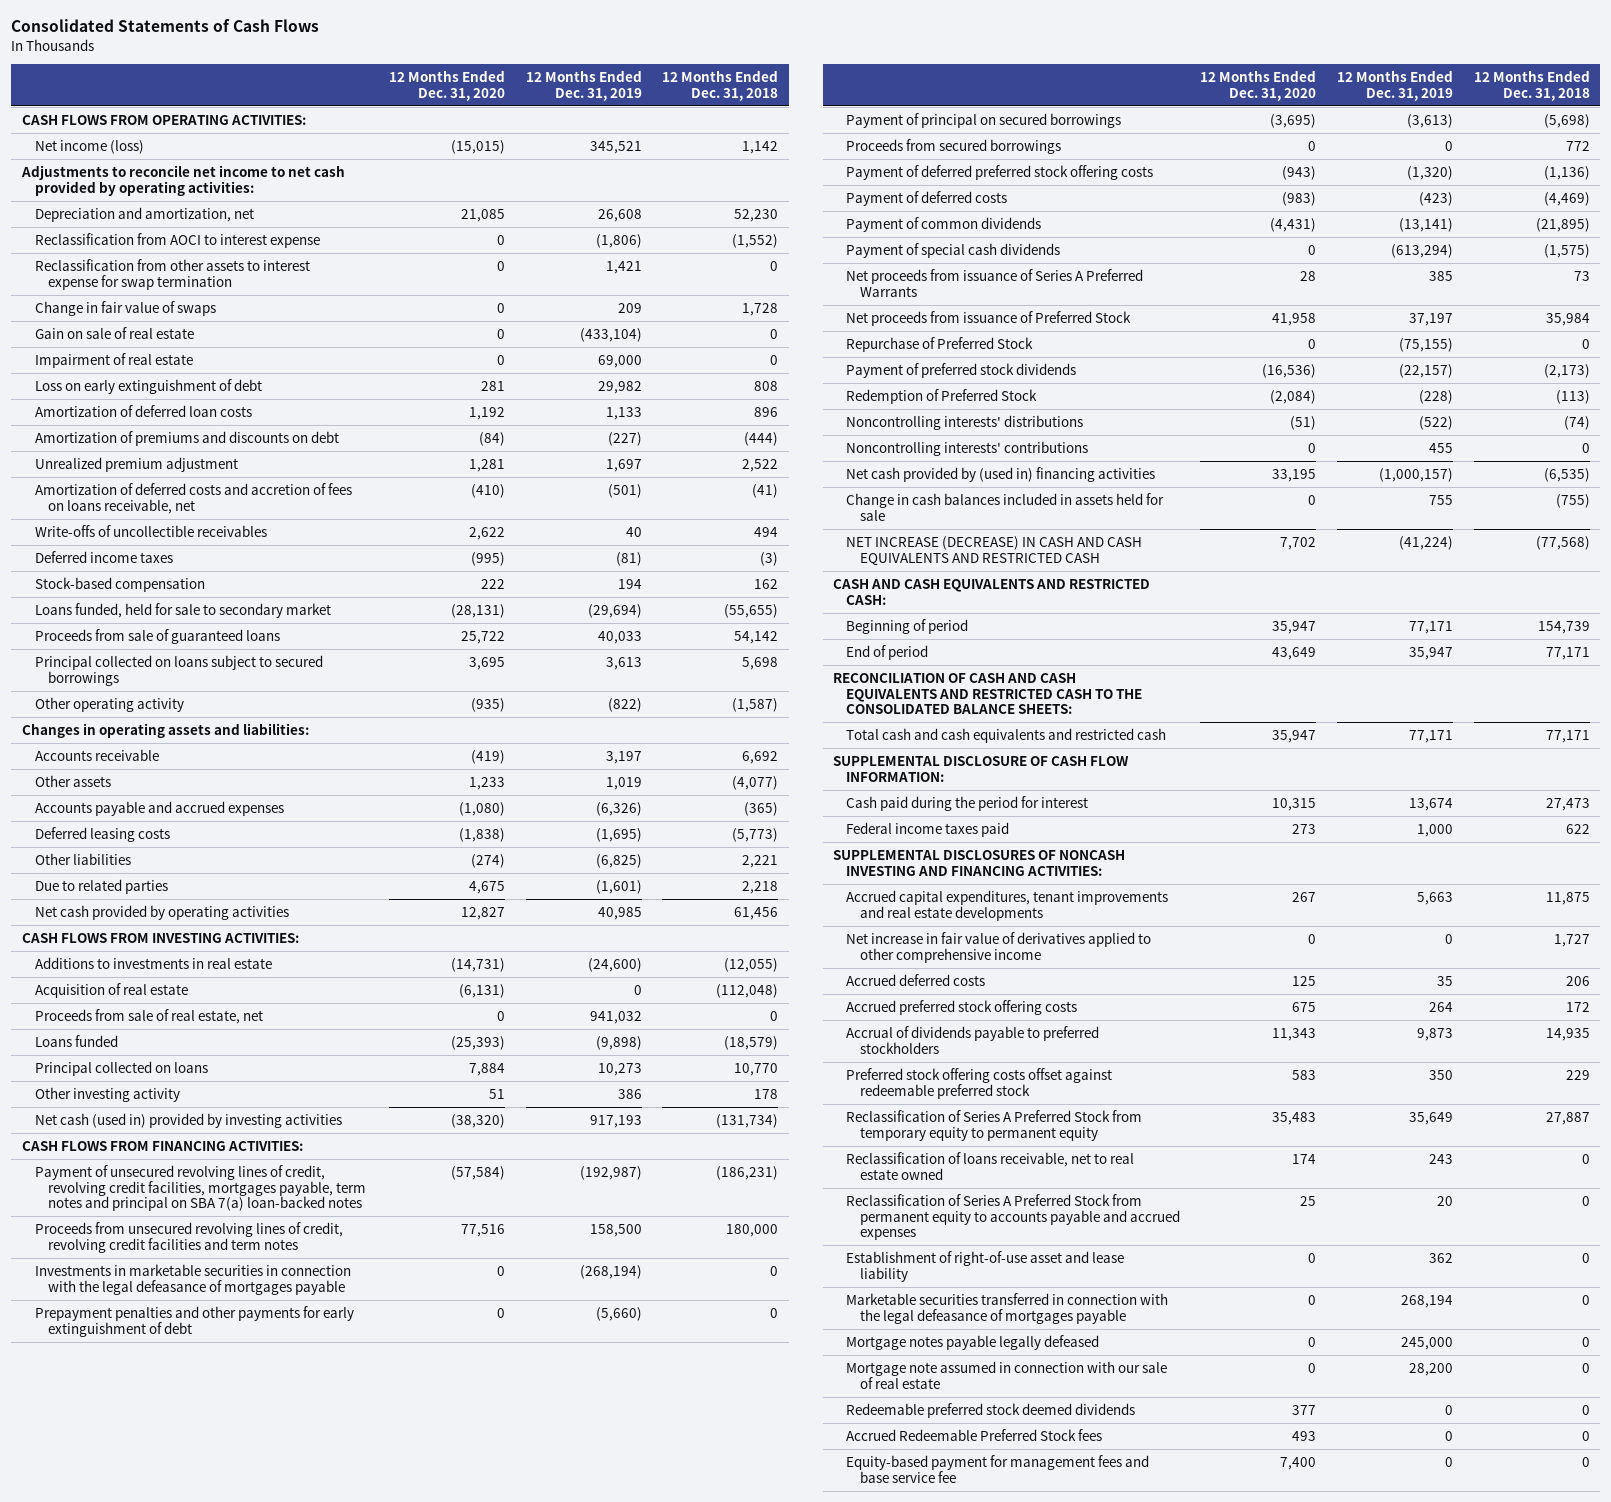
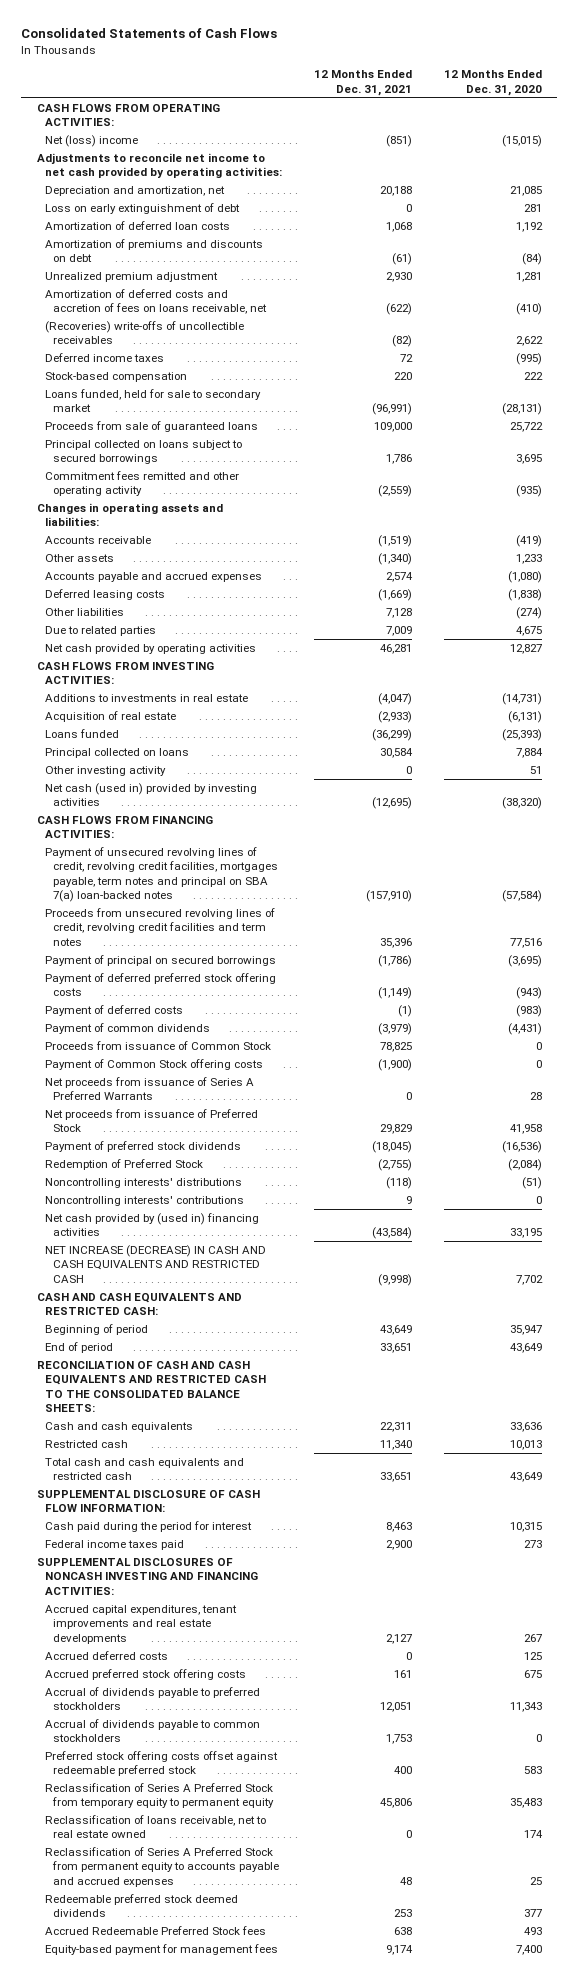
- | 12 Months Ended Dec. 31, 2020 | 12 Months Ended Dec. 31, 2019 | 12 Months Ended Dec. 31, 2018
+ | 12 Months Ended Dec. 31, 2021 | 12 Months Ended Dec. 31, 2020
- Net income (loss) | (15,015) | 345,521 | 1,142
+ Net (loss) income | (851) | (15,015)
- Reclassification from AOCI to interest expense | 0 | (1,806) | (1,552)
- Reclassification from other assets to interest expense for swap termination | 0 | 1,421 | 0
- Change in fair value of swaps | 0 | 209 | 1,728
- Gain on sale of real estate | 0 | (433,104) | 0
- Impairment of real estate | 0 | 69,000 | 0
- Write-offs of uncollectible receivables | 2,622 | 40 | 494
+ (Recoveries) write-offs of uncollectible receivables | (82) | 2,622
- Other operating activity | (935) | (822) | (1,587)
+ Commitment fees remitted and other operating activity | (2,559) | (935)
- Proceeds from sale of real estate, net | 0 | 941,032 | 0
- Investments in marketable securities in connection with the legal defeasance of mortgages payable | 0 | (268,194) | 0
- Prepayment penalties and other payments for early extinguishment of debt | 0 | (5,660) | 0
- Proceeds from secured borrowings | 0 | 0 | 772
- Payment of special cash dividends | 0 | (613,294) | (1,575)
+ Proceeds from issuance of Common Stock | 78,825 | 0
+ Payment of Common Stock offering costs | (1,900) | 0
- Repurchase of Preferred Stock | 0 | (75,155) | 0
- Change in cash balances included in assets held for sale | 0 | 755 | (755)
- Total cash and cash equivalents and restricted cash | 35,947 | 77,171 | 77,171
+ Cash and cash equivalents | 22,311 | 33,636
+ Restricted cash | 11,340 | 10,013
+ Total cash and cash equivalents and restricted cash | 33,651 | 43,649
- Net increase in fair value of derivatives applied to other comprehensive income | 0 | 0 | 1,727
+ Accrual of dividends payable to common stockholders | 1,753 | 0
- Establishment of right-of-use asset and lease liability | 0 | 362 | 0
- Marketable securities transferred in connection with the legal defeasance of mortgages payable | 0 | 268,194 | 0
- Mortgage notes payable legally defeased | 0 | 245,000 | 0
- Mortgage note assumed in connection with our sale of real estate | 0 | 28,200 | 0
- Equity-based payment for management fees and base service fee | 7,400 | 0 | 0
+ Equity-based payment for management fees | 9,174 | 7,400

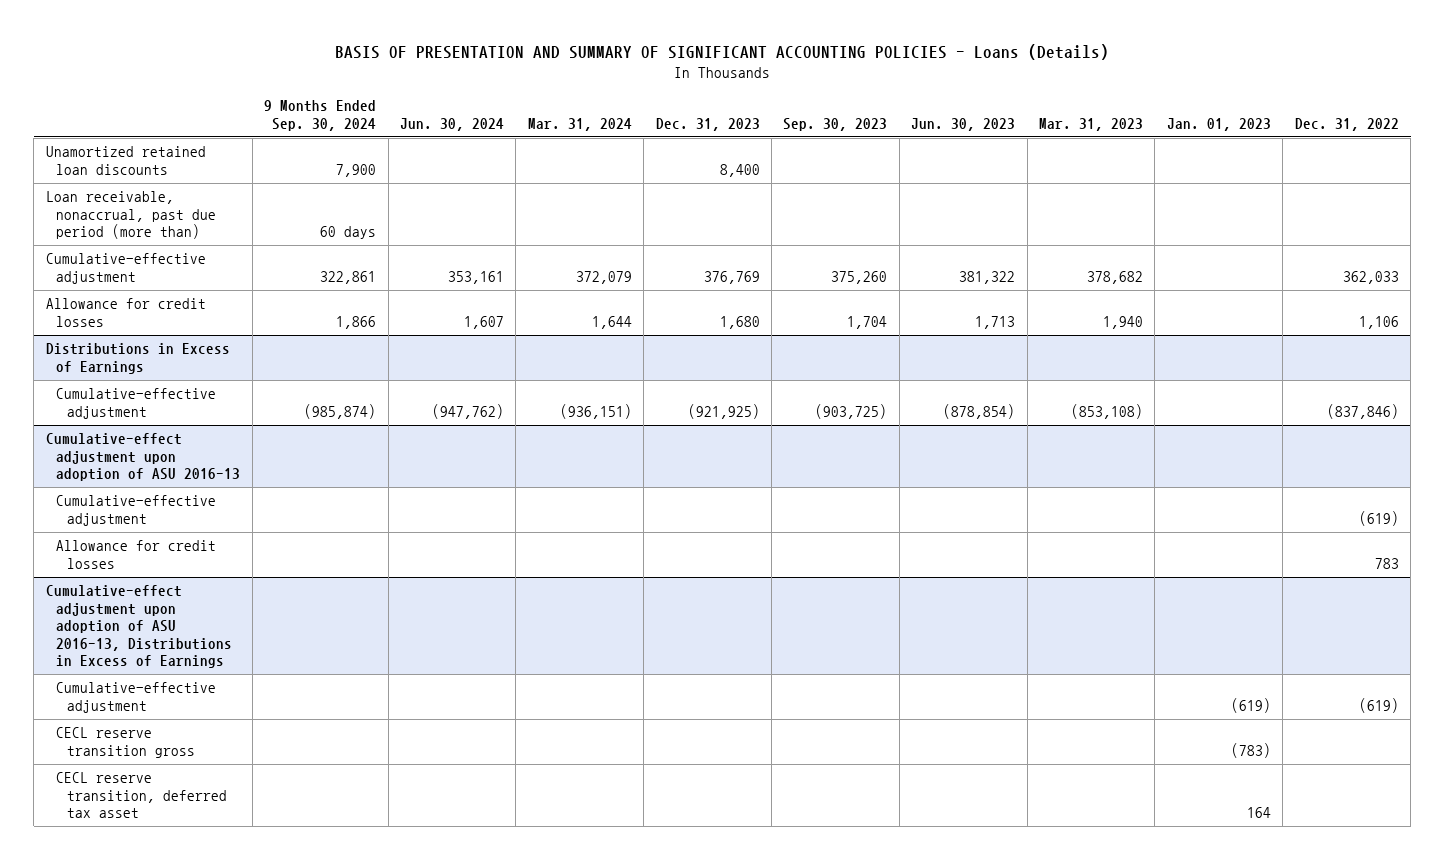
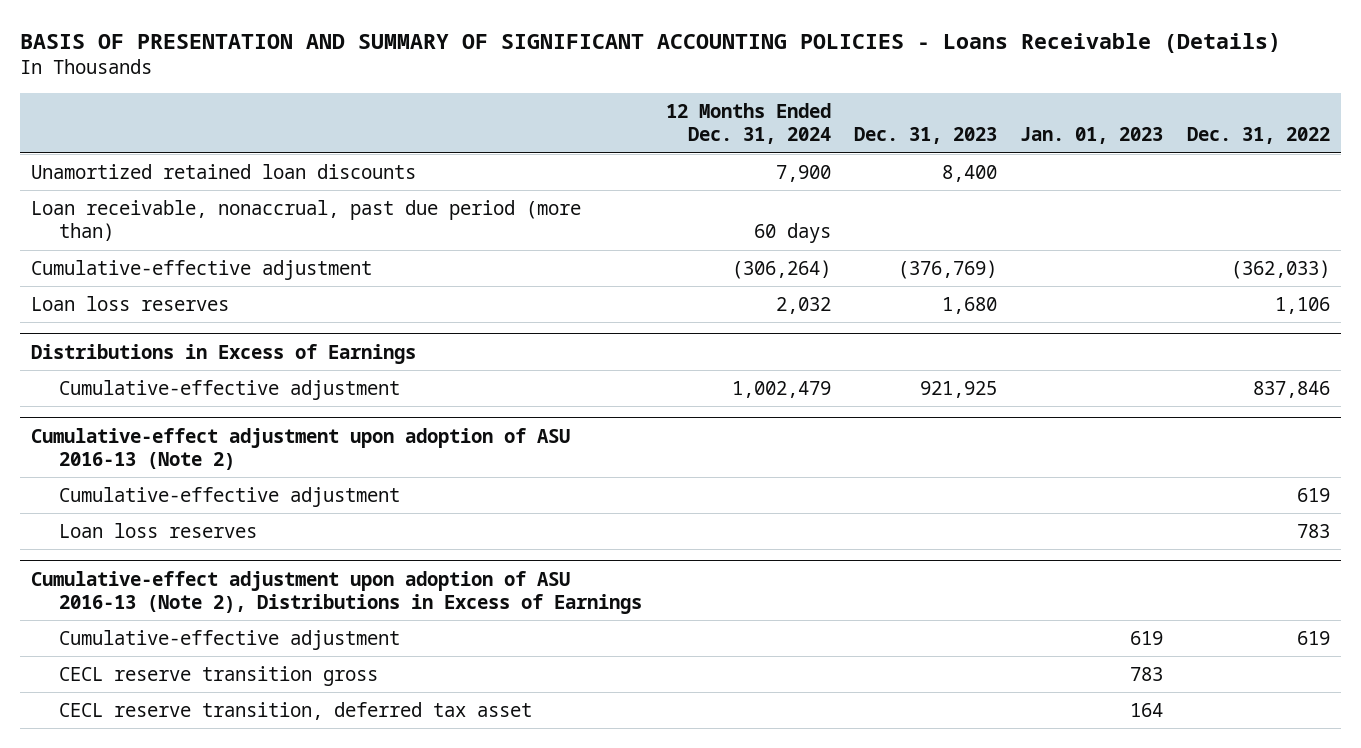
- BASIS OF PRESENTATION AND SUMMARY OF SIGNIFICANT ACCOUNTING POLICIES - Loans (Details)
+ BASIS OF PRESENTATION AND SUMMARY OF SIGNIFICANT ACCOUNTING POLICIES - Loans Receivable (Details)
- | 9 Months Ended Sep. 30, 2024 | Jun. 30, 2024 | Mar. 31, 2024 | Dec. 31, 2023 | Sep. 30, 2023 | Jun. 30, 2023 | Mar. 31, 2023 | Jan. 01, 2023 | Dec. 31, 2022
+ | 12 Months Ended Dec. 31, 2024 | Dec. 31, 2023 | Jan. 01, 2023 | Dec. 31, 2022
- Cumulative-effective adjustment | 322,861 | 353,161 | 372,079 | 376,769 | 375,260 | 381,322 | 378,682 | | 362,033
- Allowance for credit losses | 1,866 | 1,607 | 1,644 | 1,680 | 1,704 | 1,713 | 1,940 | | 1,106
+ Cumulative-effective adjustment | (306,264) | (376,769) | | (362,033)
+ Loan loss reserves | 2,032 | 1,680 | | 1,106
@ Distributions in Excess of Earnings
- Cumulative-effective adjustment | (985,874) | (947,762) | (936,151) | (921,925) | (903,725) | (878,854) | (853,108) | | (837,846)
- Cumulative-effect adjustment upon adoption of ASU 2016-13
- Cumulative-effective adjustment | | | | | | | | | (619)
- Allowance for credit losses | | | | | | | | | 783
- Cumulative-effect adjustment upon adoption of ASU 2016-13, Distributions in Excess of Earnings
- Cumulative-effective adjustment | | | | | | | | (619) | (619)
- CECL reserve transition gross | | | | | | | | (783) |
@ Distributions in Excess of Earnings
+ Cumulative-effective adjustment | 1,002,479 | 921,925 | | 837,846
+ Cumulative-effect adjustment upon adoption of ASU 2016-13 (Note 2)
+ Cumulative-effective adjustment | | | | 619
+ Loan loss reserves | | | | 783
+ Cumulative-effect adjustment upon adoption of ASU 2016-13 (Note 2), Distributions in Excess of Earnings
+ Cumulative-effective adjustment | | | 619 | 619
+ CECL reserve transition gross | | | 783 |

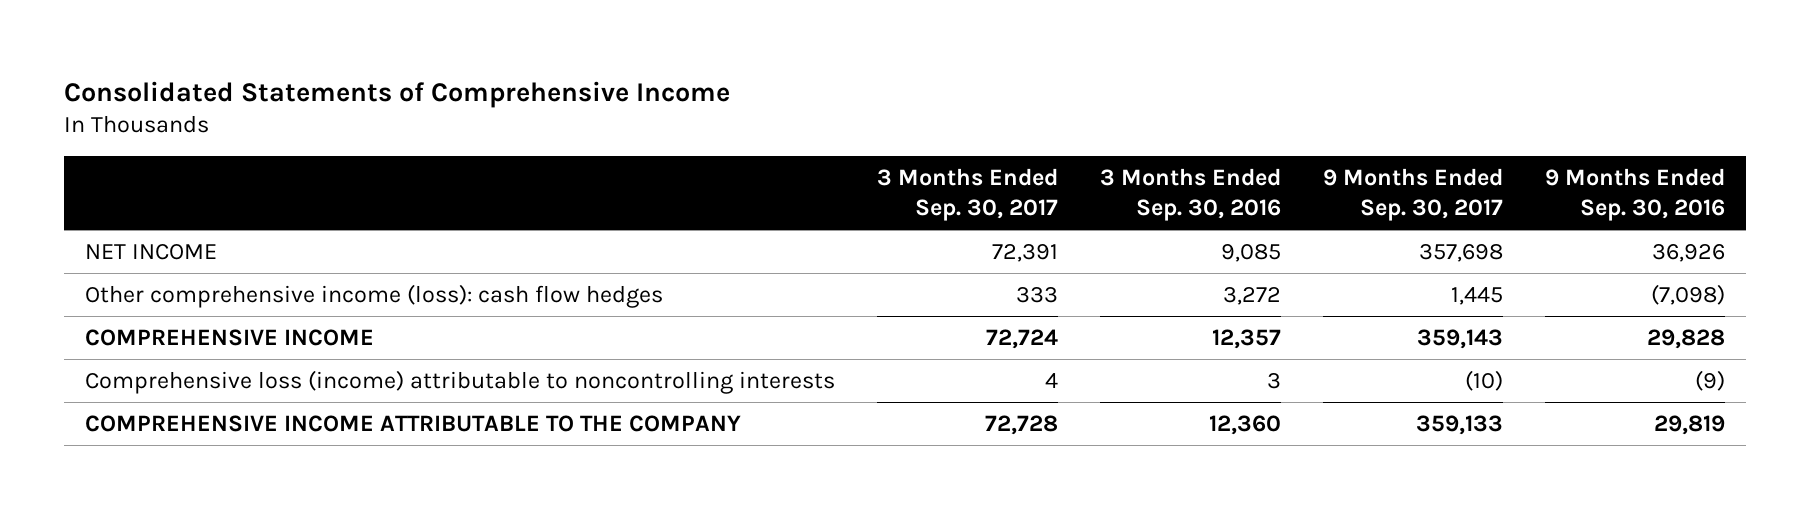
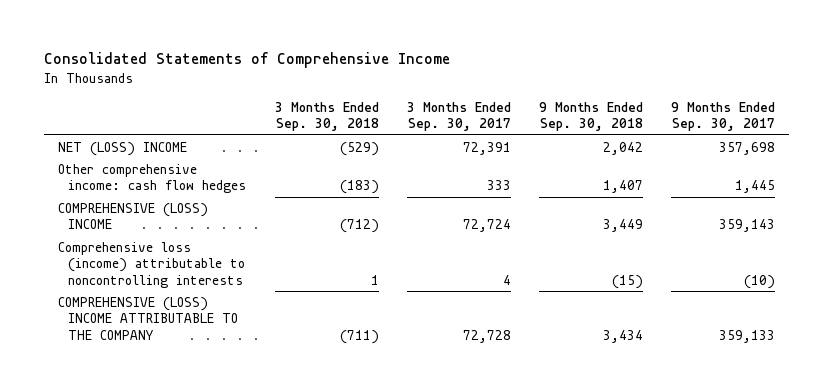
- | 3 Months Ended Sep. 30, 2017 | 3 Months Ended Sep. 30, 2016 | 9 Months Ended Sep. 30, 2017 | 9 Months Ended Sep. 30, 2016
+ | 3 Months Ended Sep. 30, 2018 | 3 Months Ended Sep. 30, 2017 | 9 Months Ended Sep. 30, 2018 | 9 Months Ended Sep. 30, 2017
- NET INCOME | 72,391 | 9,085 | 357,698 | 36,926
- Other comprehensive income (loss): cash flow hedges | 333 | 3,272 | 1,445 | (7,098)
- COMPREHENSIVE INCOME | 72,724 | 12,357 | 359,143 | 29,828
+ NET (LOSS) INCOME | (529) | 72,391 | 2,042 | 357,698
+ Other comprehensive income: cash flow hedges | (183) | 333 | 1,407 | 1,445
+ COMPREHENSIVE (LOSS) INCOME | (712) | 72,724 | 3,449 | 359,143
- COMPREHENSIVE INCOME ATTRIBUTABLE TO THE COMPANY | 72,728 | 12,360 | 359,133 | 29,819
+ COMPREHENSIVE (LOSS) INCOME ATTRIBUTABLE TO THE COMPANY | (711) | 72,728 | 3,434 | 359,133

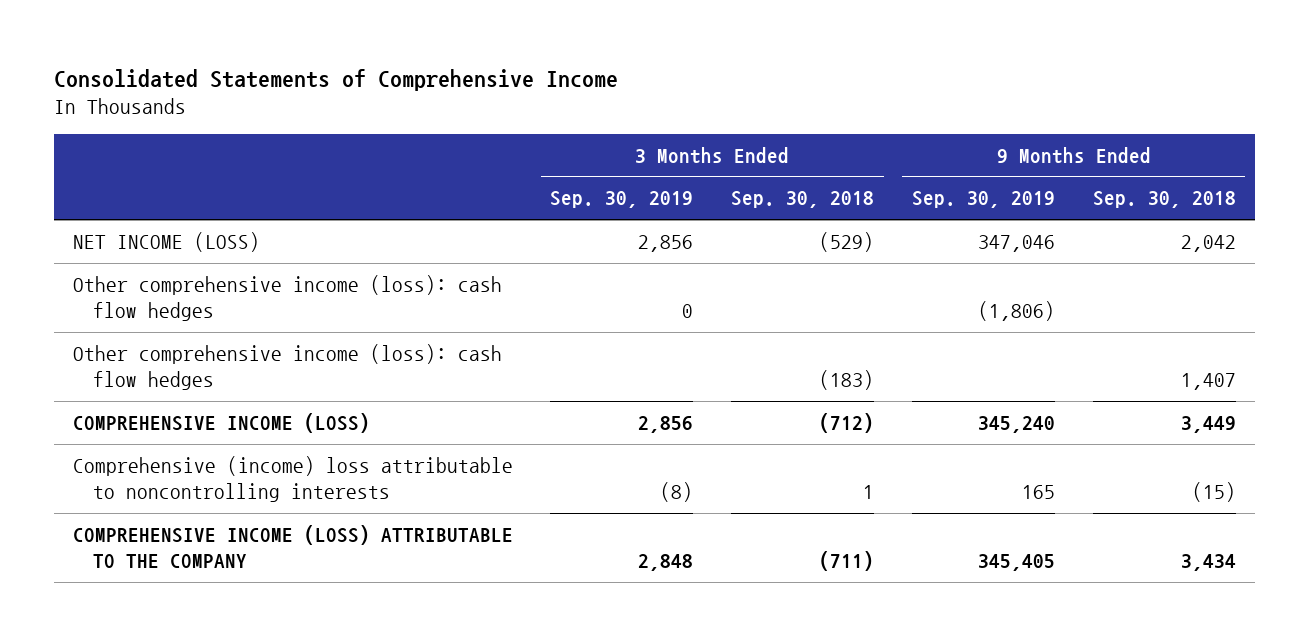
- | 3 Months Ended Sep. 30, 2018 | 3 Months Ended Sep. 30, 2017 | 9 Months Ended Sep. 30, 2018 | 9 Months Ended Sep. 30, 2017
+ | 3 Months Ended Sep. 30, 2019 | 3 Months Ended Sep. 30, 2018 | 9 Months Ended Sep. 30, 2019 | 9 Months Ended Sep. 30, 2018
- NET (LOSS) INCOME | (529) | 72,391 | 2,042 | 357,698
- Other comprehensive income: cash flow hedges | (183) | 333 | 1,407 | 1,445
- COMPREHENSIVE (LOSS) INCOME | (712) | 72,724 | 3,449 | 359,143
- Comprehensive loss (income) attributable to noncontrolling interests | 1 | 4 | (15) | (10)
- COMPREHENSIVE (LOSS) INCOME ATTRIBUTABLE TO THE COMPANY | (711) | 72,728 | 3,434 | 359,133
+ NET INCOME (LOSS) | 2,856 | (529) | 347,046 | 2,042
+ Other comprehensive income (loss): cash flow hedges | 0 | | (1,806) |
+ Other comprehensive income (loss): cash flow hedges | | (183) | | 1,407
+ COMPREHENSIVE INCOME (LOSS) | 2,856 | (712) | 345,240 | 3,449
+ Comprehensive (income) loss attributable to noncontrolling interests | (8) | 1 | 165 | (15)
+ COMPREHENSIVE INCOME (LOSS) ATTRIBUTABLE TO THE COMPANY | 2,848 | (711) | 345,405 | 3,434

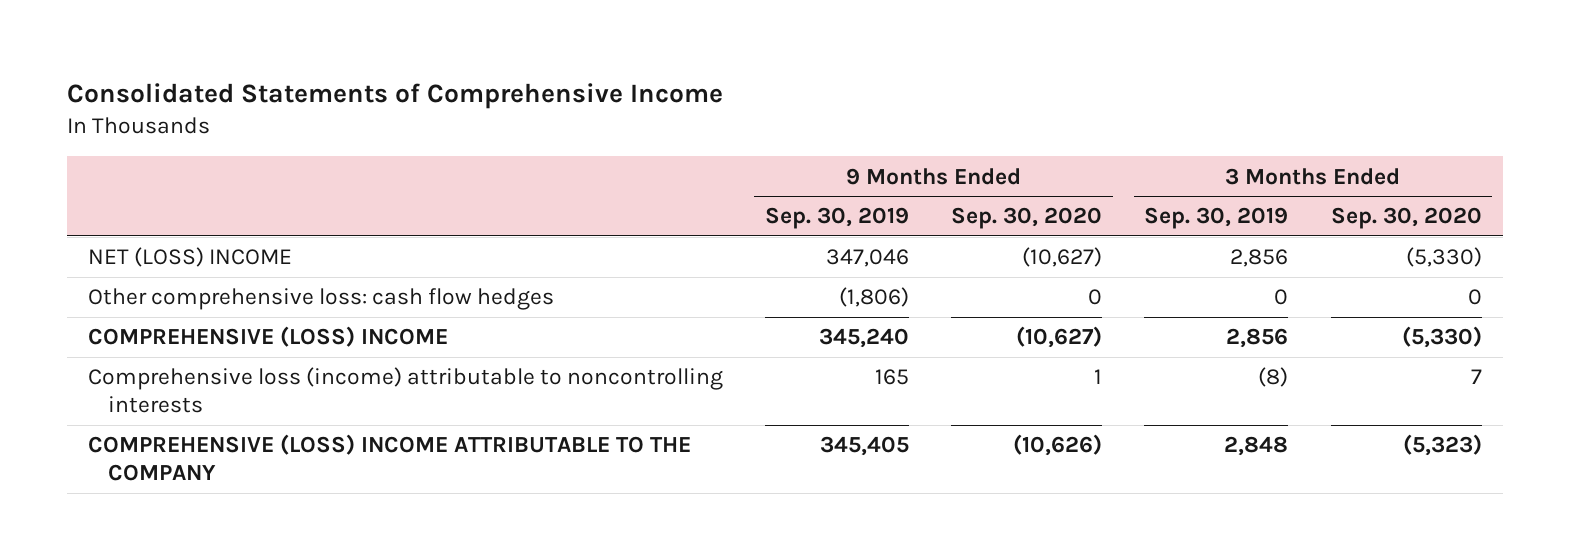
- | 3 Months Ended Sep. 30, 2019 | 3 Months Ended Sep. 30, 2018 | 9 Months Ended Sep. 30, 2019 | 9 Months Ended Sep. 30, 2018
+ | 9 Months Ended Sep. 30, 2019 | 9 Months Ended Sep. 30, 2020 | 3 Months Ended Sep. 30, 2019 | 3 Months Ended Sep. 30, 2020
- NET INCOME (LOSS) | 2,856 | (529) | 347,046 | 2,042
- Other comprehensive income (loss): cash flow hedges | 0 | | (1,806) |
- Other comprehensive income (loss): cash flow hedges | | (183) | | 1,407
- COMPREHENSIVE INCOME (LOSS) | 2,856 | (712) | 345,240 | 3,449
- Comprehensive (income) loss attributable to noncontrolling interests | (8) | 1 | 165 | (15)
- COMPREHENSIVE INCOME (LOSS) ATTRIBUTABLE TO THE COMPANY | 2,848 | (711) | 345,405 | 3,434
+ NET (LOSS) INCOME | 347,046 | (10,627) | 2,856 | (5,330)
+ Other comprehensive loss: cash flow hedges | (1,806) | 0 | 0 | 0
+ COMPREHENSIVE (LOSS) INCOME | 345,240 | (10,627) | 2,856 | (5,330)
+ Comprehensive loss (income) attributable to noncontrolling interests | 165 | 1 | (8) | 7
+ COMPREHENSIVE (LOSS) INCOME ATTRIBUTABLE TO THE COMPANY | 345,405 | (10,626) | 2,848 | (5,323)

